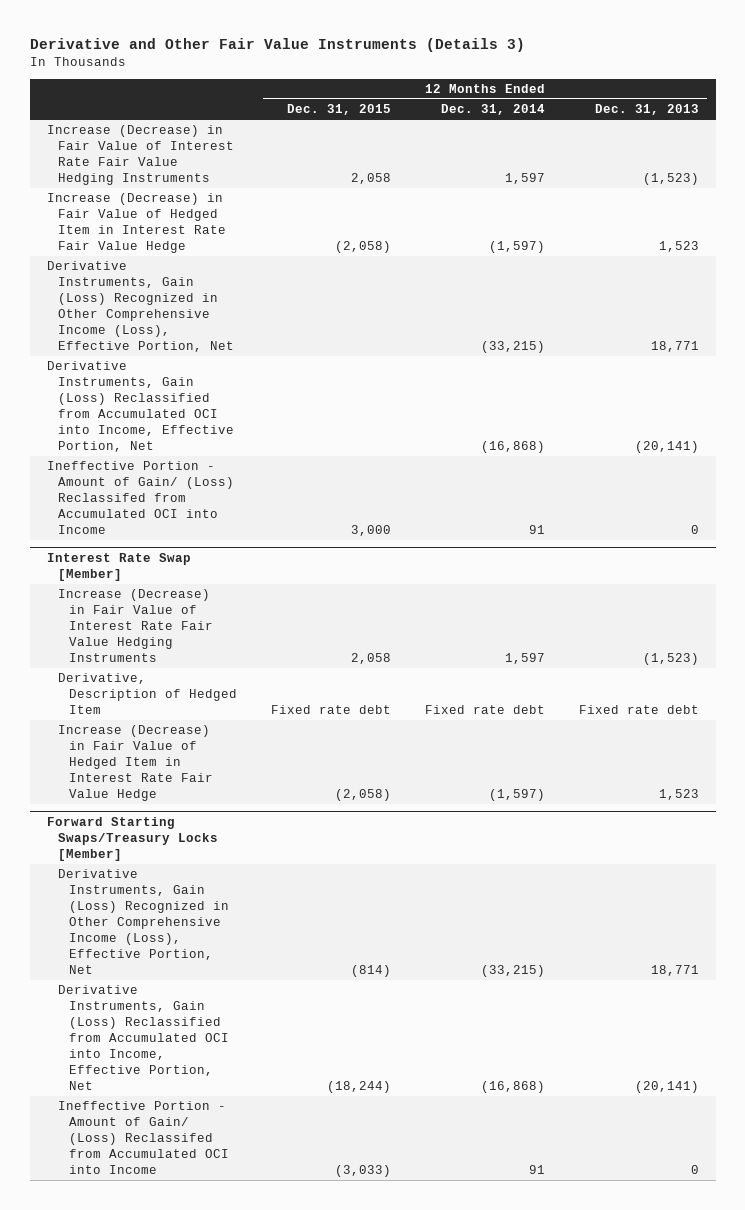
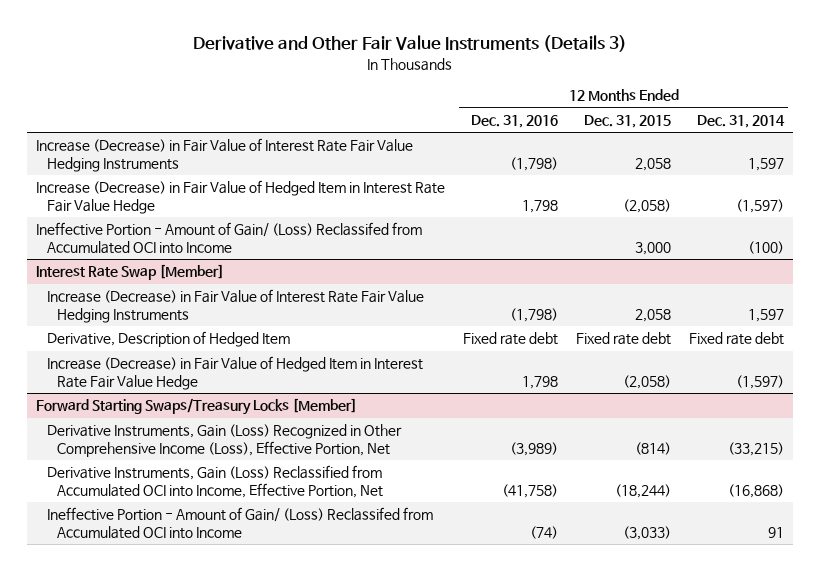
- | 12 Months Ended Dec. 31, 2015 | 12 Months Ended Dec. 31, 2014 | 12 Months Ended Dec. 31, 2013
+ | 12 Months Ended Dec. 31, 2016 | 12 Months Ended Dec. 31, 2015 | 12 Months Ended Dec. 31, 2014
- Derivative Instruments, Gain (Loss) Recognized in Other Comprehensive Income (Loss), Effective Portion, Net | | (33,215) | 18,771
- Derivative Instruments, Gain (Loss) Reclassified from Accumulated OCI into Income, Effective Portion, Net | | (16,868) | (20,141)
- Ineffective Portion - Amount of Gain/ (Loss) Reclassifed from Accumulated OCI into Income | 3,000 | 91 | 0
+ Ineffective Portion - Amount of Gain/ (Loss) Reclassifed from Accumulated OCI into Income | | 3,000 | (100)

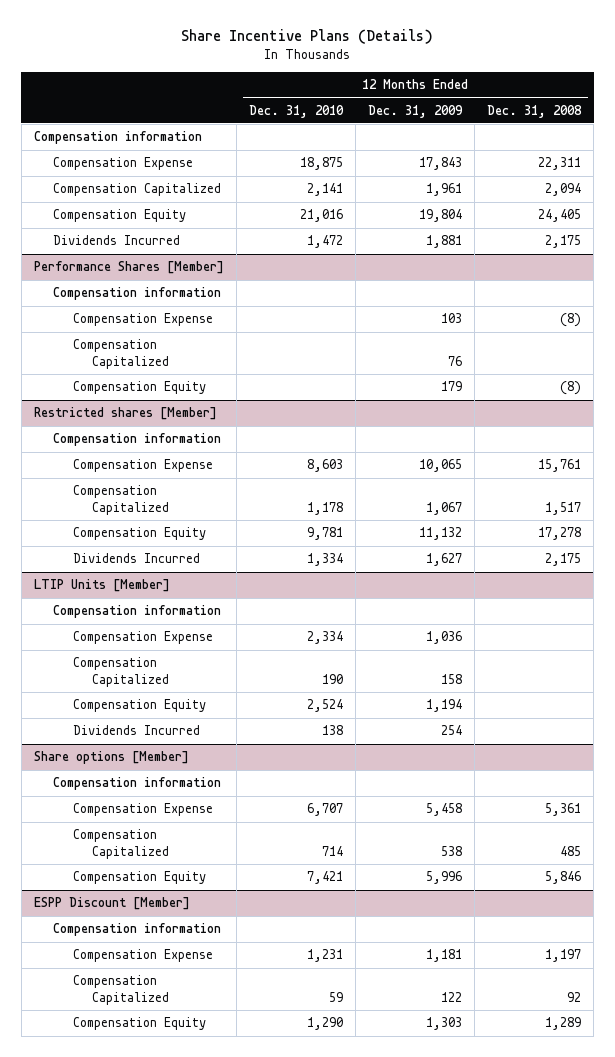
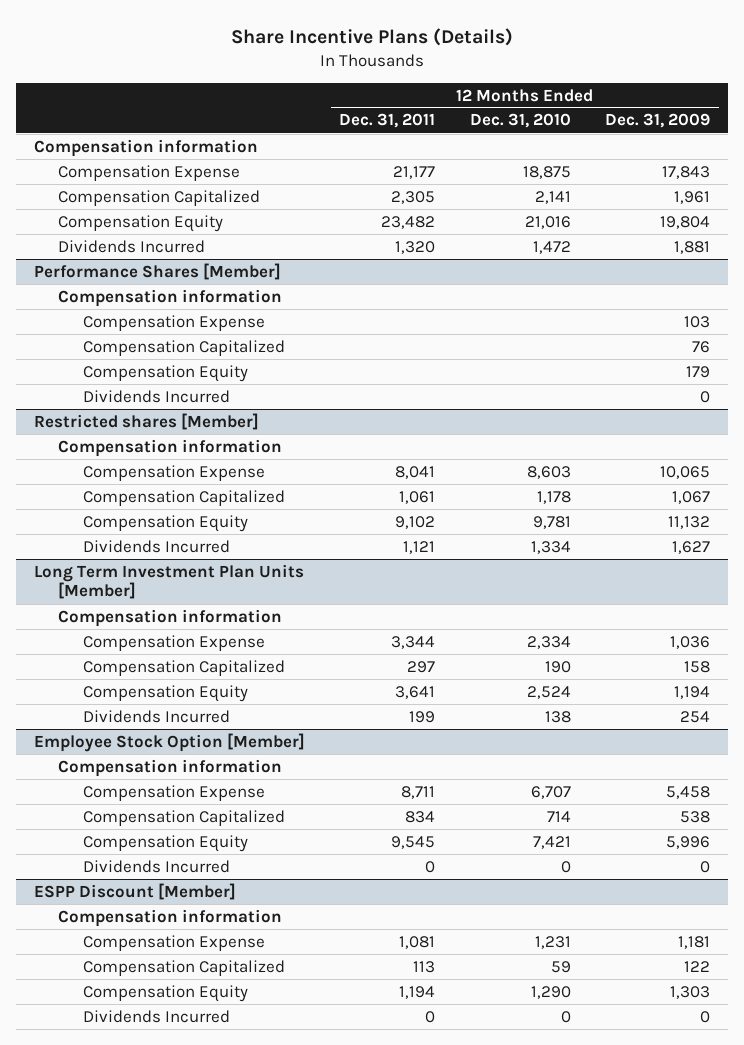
- | 12 Months Ended Dec. 31, 2010 | 12 Months Ended Dec. 31, 2009 | 12 Months Ended Dec. 31, 2008
+ | 12 Months Ended Dec. 31, 2011 | 12 Months Ended Dec. 31, 2010 | 12 Months Ended Dec. 31, 2009
@ Performance Shares [Member]
+ Dividends Incurred | | | 0
- LTIP Units [Member]
+ Long Term Investment Plan Units [Member]
- Share options [Member]
+ Employee Stock Option [Member]
+ Dividends Incurred | 0 | 0 | 0
@ ESPP Discount [Member]
+ Dividends Incurred | 0 | 0 | 0

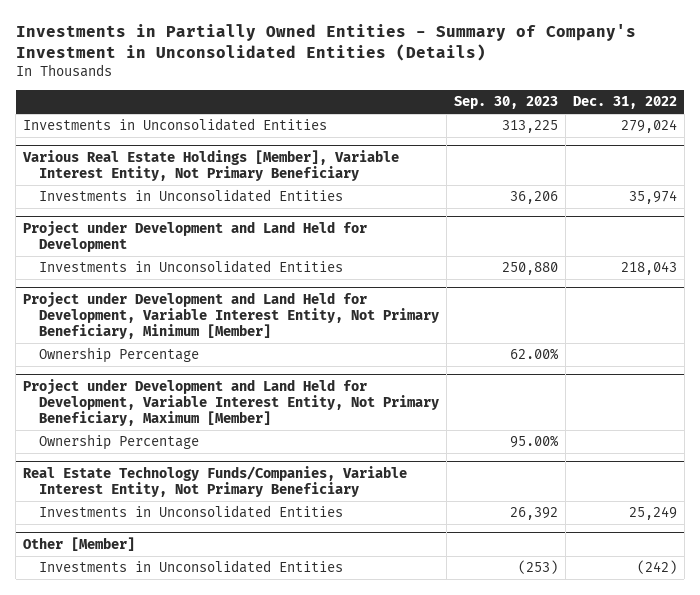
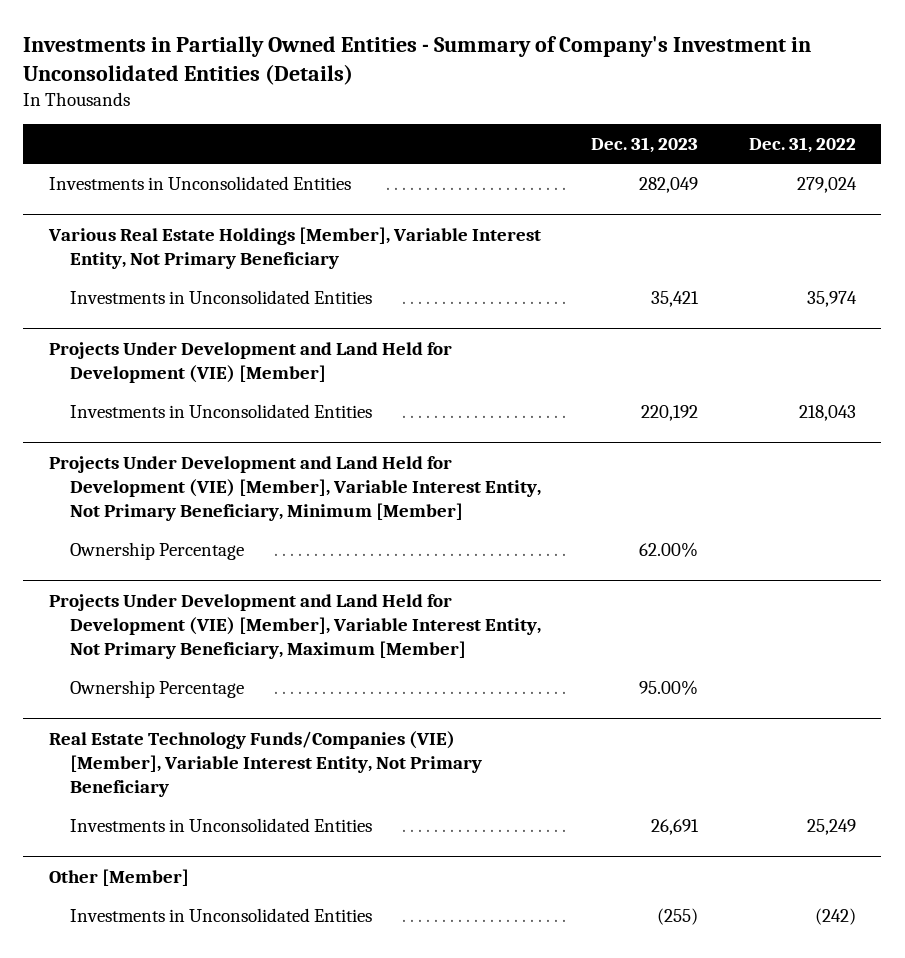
- | Sep. 30, 2023 | Dec. 31, 2022
+ | Dec. 31, 2023 | Dec. 31, 2022
- Project under Development and Land Held for Development
+ Projects Under Development and Land Held for Development (VIE) [Member]
- Project under Development and Land Held for Development, Variable Interest Entity, Not Primary Beneficiary, Minimum [Member]
+ Projects Under Development and Land Held for Development (VIE) [Member], Variable Interest Entity, Not Primary Beneficiary, Minimum [Member]
- Project under Development and Land Held for Development, Variable Interest Entity, Not Primary Beneficiary, Maximum [Member]
+ Projects Under Development and Land Held for Development (VIE) [Member], Variable Interest Entity, Not Primary Beneficiary, Maximum [Member]
- Real Estate Technology Funds/Companies, Variable Interest Entity, Not Primary Beneficiary
+ Real Estate Technology Funds/Companies (VIE) [Member], Variable Interest Entity, Not Primary Beneficiary

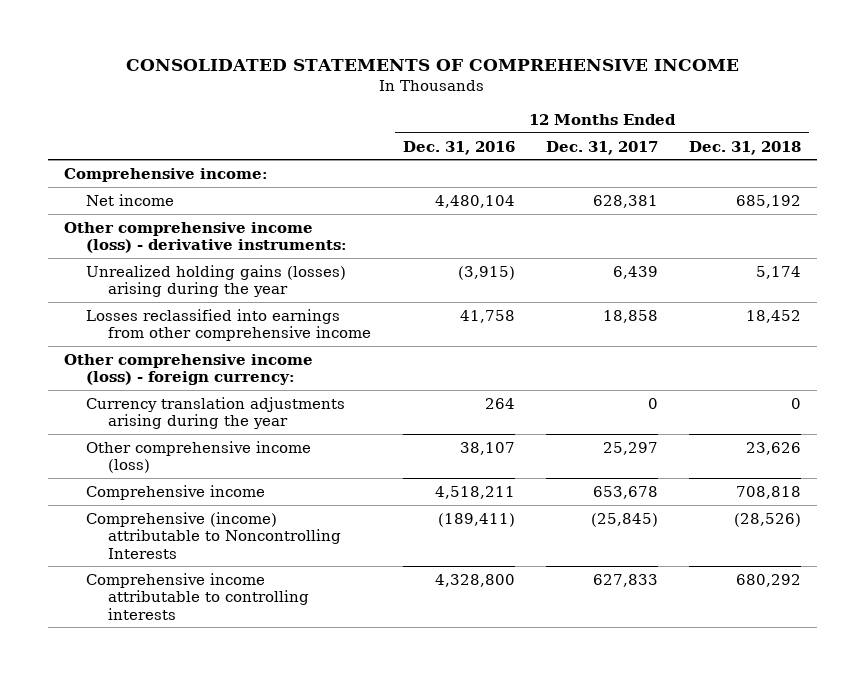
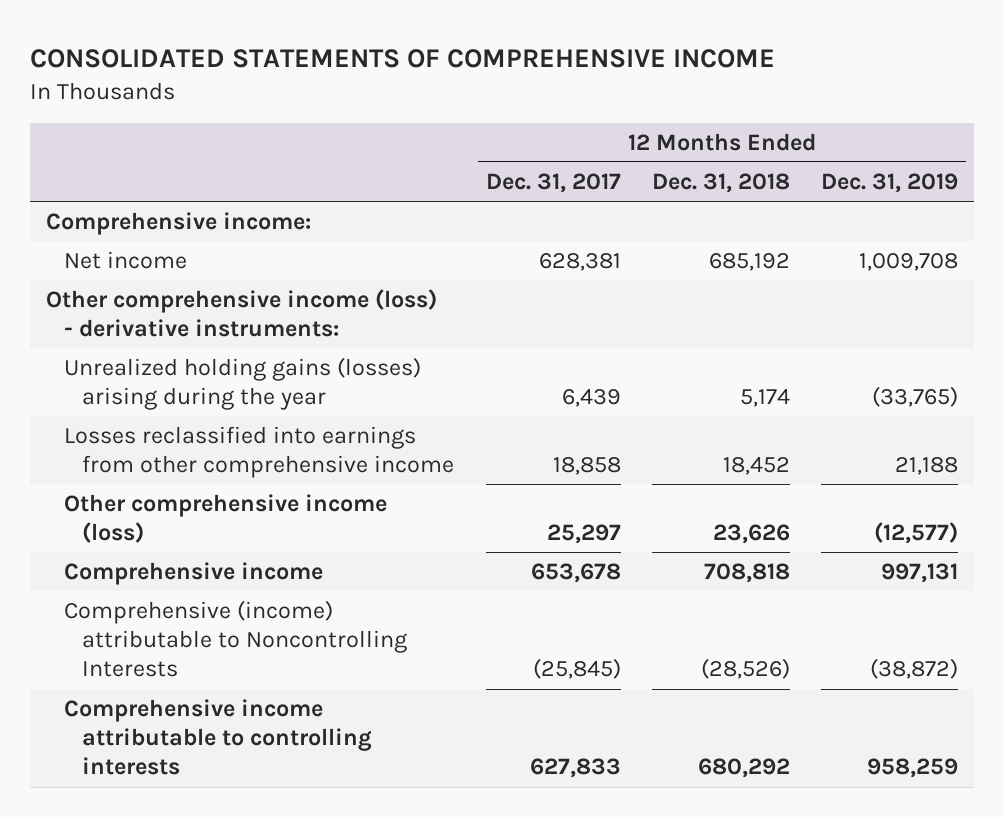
- | 12 Months Ended Dec. 31, 2016 | 12 Months Ended Dec. 31, 2017 | 12 Months Ended Dec. 31, 2018
+ | 12 Months Ended Dec. 31, 2017 | 12 Months Ended Dec. 31, 2018 | 12 Months Ended Dec. 31, 2019
- Other comprehensive income (loss) - foreign currency:
- Currency translation adjustments arising during the year | 264 | 0 | 0

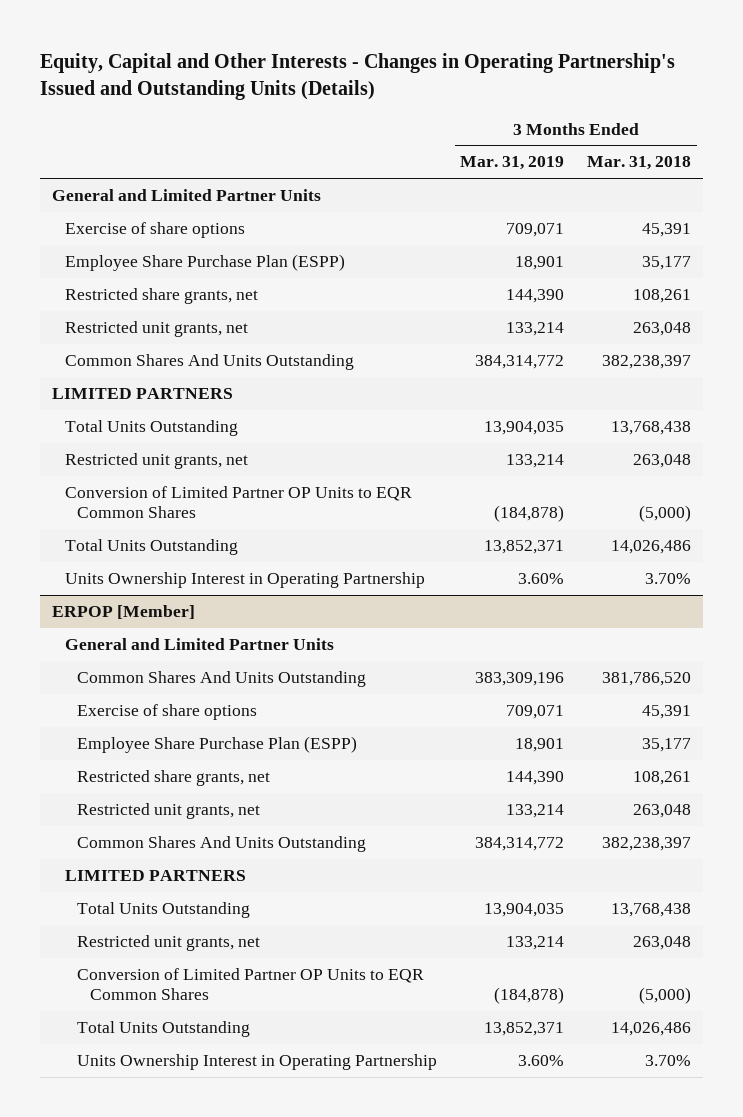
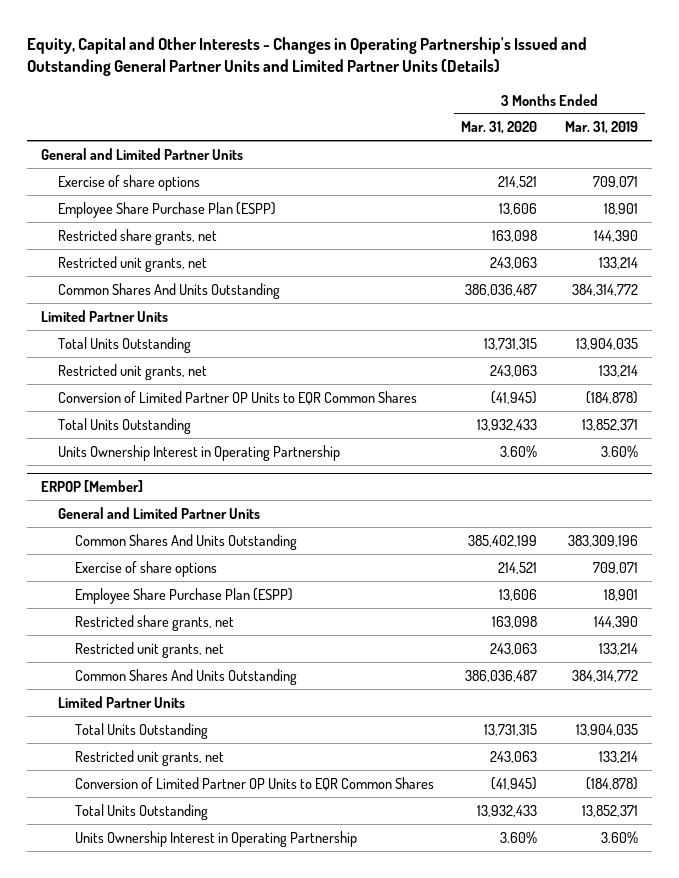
- Equity, Capital and Other Interests - Changes in Operating Partnership's Issued and Outstanding Units (Details)
+ Equity, Capital and Other Interests - Changes in Operating Partnership's Issued and Outstanding General Partner Units and Limited Partner Units (Details)
- | 3 Months Ended Mar. 31, 2019 | 3 Months Ended Mar. 31, 2018
+ | 3 Months Ended Mar. 31, 2020 | 3 Months Ended Mar. 31, 2019
- LIMITED PARTNERS
+ Limited Partner Units
@ ERPOP [Member]
- LIMITED PARTNERS
+ Limited Partner Units

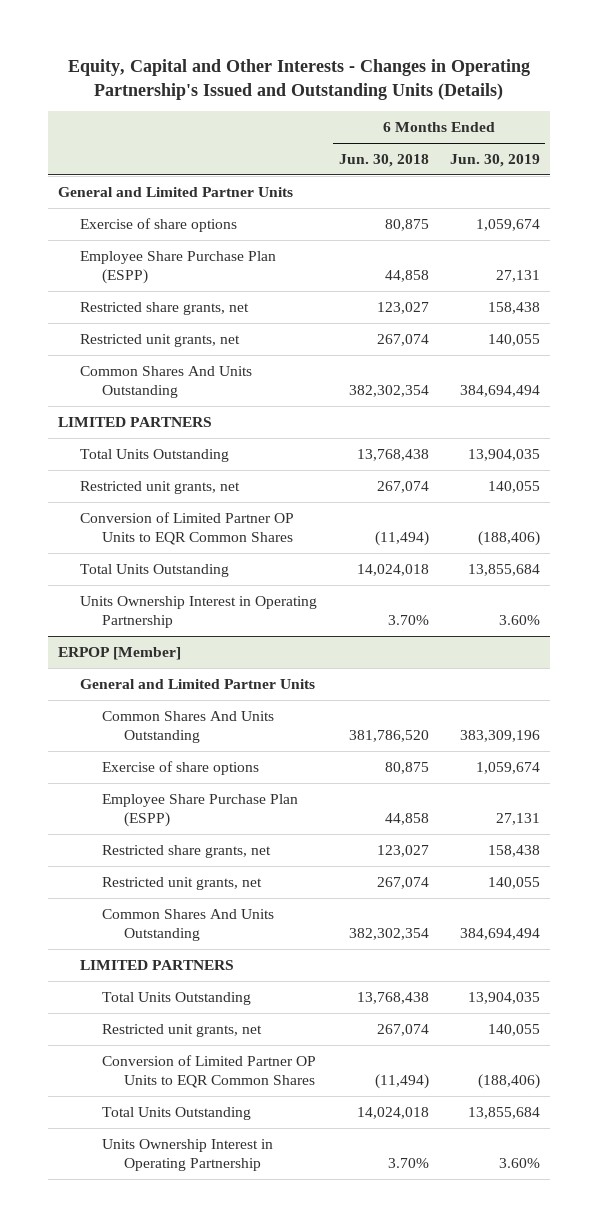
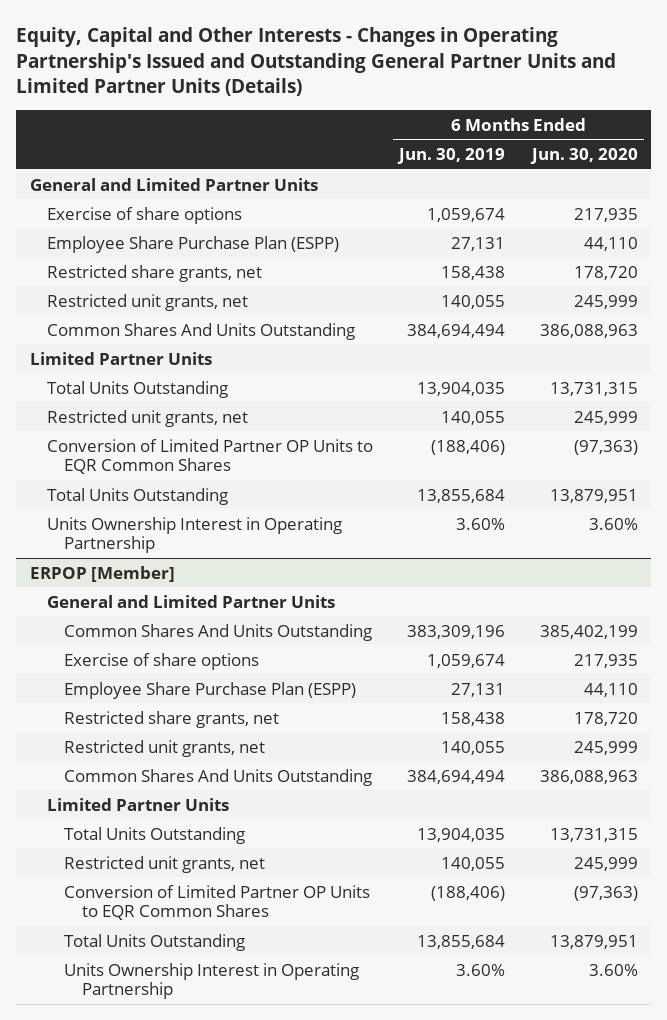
- Equity, Capital and Other Interests - Changes in Operating Partnership's Issued and Outstanding Units (Details)
+ Equity, Capital and Other Interests - Changes in Operating Partnership's Issued and Outstanding General Partner Units and Limited Partner Units (Details)
- | 6 Months Ended Jun. 30, 2018 | 6 Months Ended Jun. 30, 2019
+ | 6 Months Ended Jun. 30, 2019 | 6 Months Ended Jun. 30, 2020
- LIMITED PARTNERS
+ Limited Partner Units
@ ERPOP [Member]
- LIMITED PARTNERS
+ Limited Partner Units

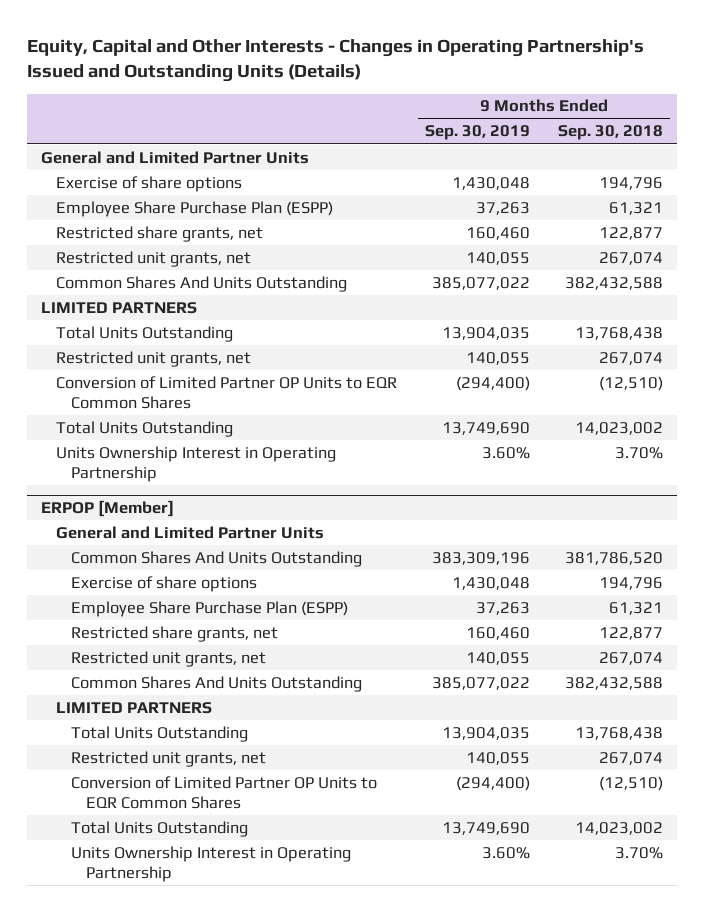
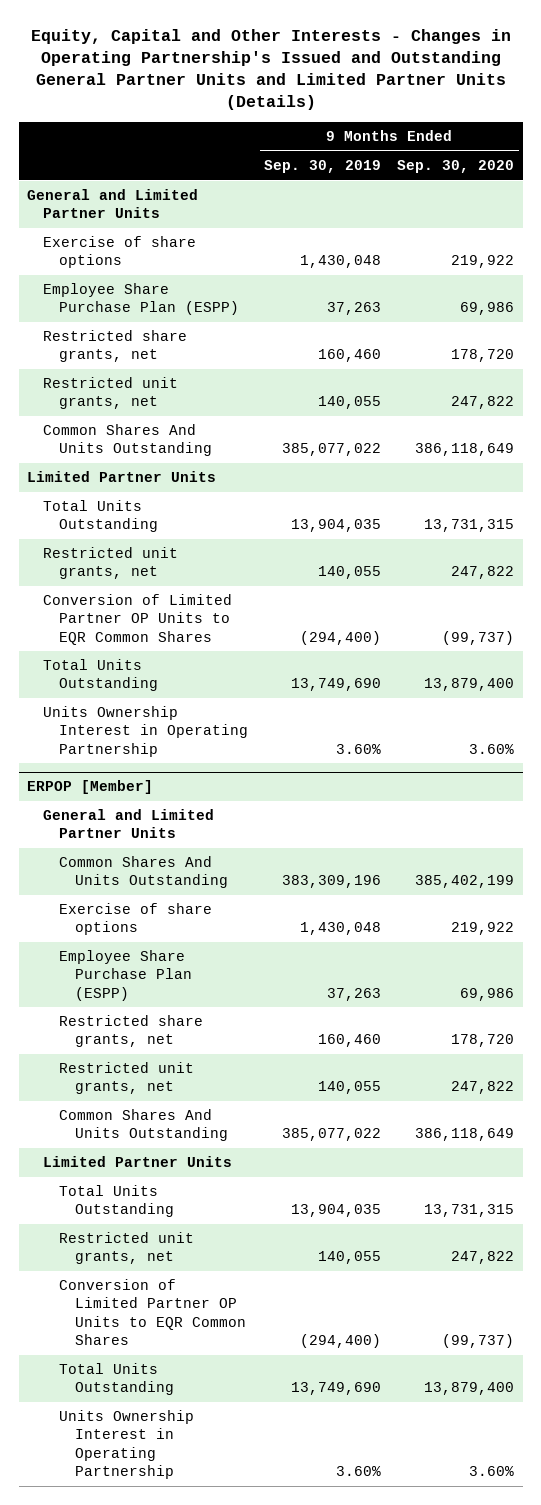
- Equity, Capital and Other Interests - Changes in Operating Partnership's Issued and Outstanding Units (Details)
+ Equity, Capital and Other Interests - Changes in Operating Partnership's Issued and Outstanding General Partner Units and Limited Partner Units (Details)
- | 9 Months Ended Sep. 30, 2019 | 9 Months Ended Sep. 30, 2018
+ | 9 Months Ended Sep. 30, 2019 | 9 Months Ended Sep. 30, 2020
- LIMITED PARTNERS
+ Limited Partner Units
@ ERPOP [Member]
- LIMITED PARTNERS
+ Limited Partner Units

